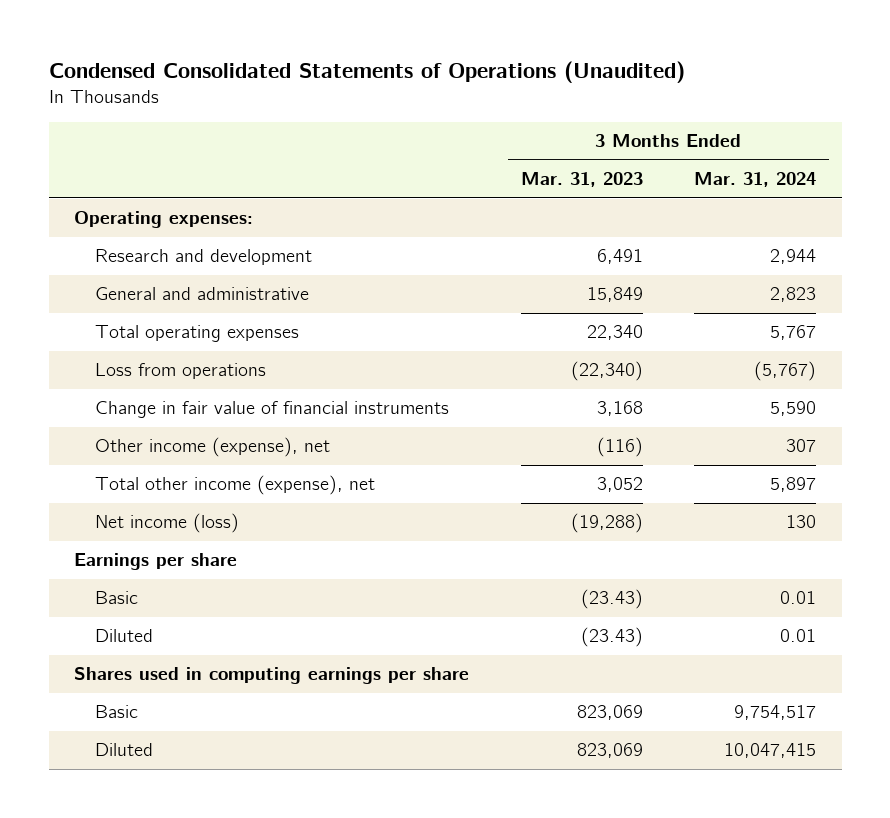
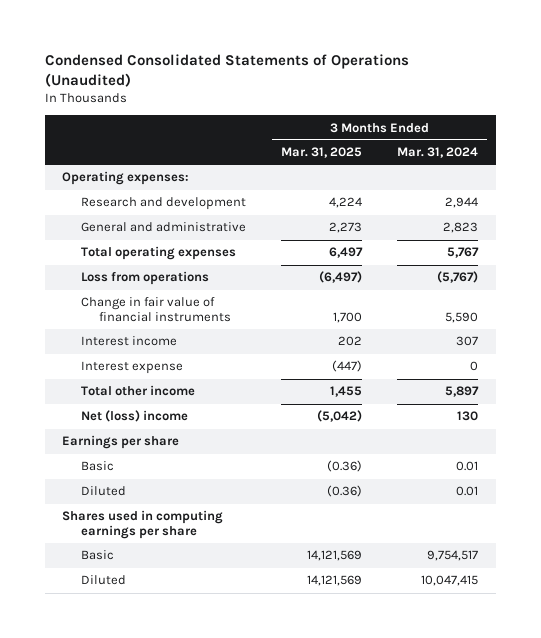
- | 3 Months Ended Mar. 31, 2023 | 3 Months Ended Mar. 31, 2024
+ | 3 Months Ended Mar. 31, 2025 | 3 Months Ended Mar. 31, 2024
- Other income (expense), net | (116) | 307
- Total other income (expense), net | 3,052 | 5,897
- Net income (loss) | (19,288) | 130
+ Interest income | 202 | 307
+ Interest expense | (447) | 0
+ Total other income | 1,455 | 5,897
+ Net (loss) income | (5,042) | 130

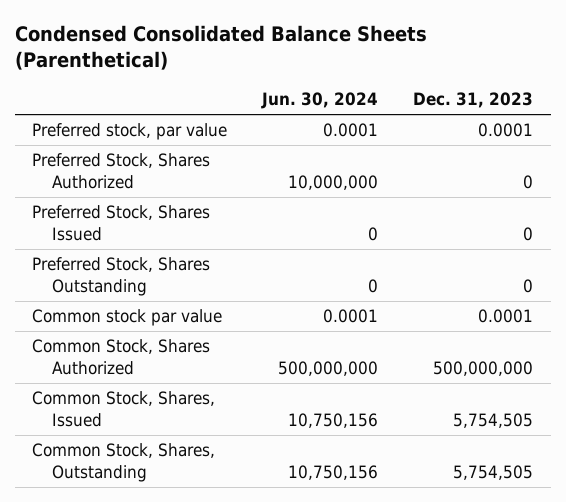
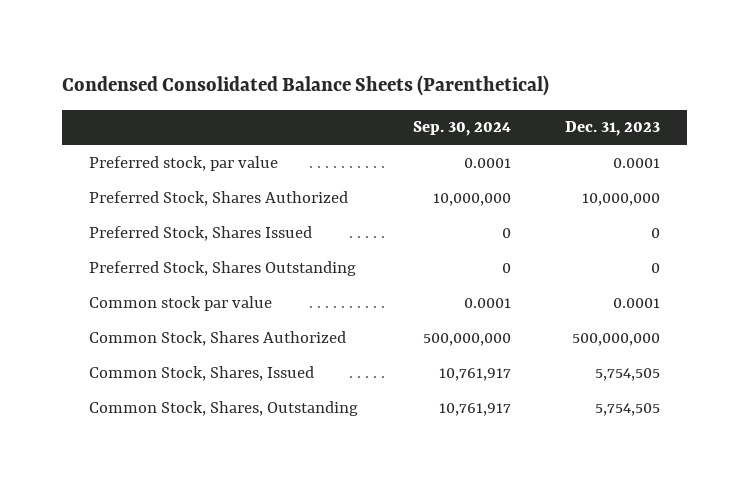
- | Jun. 30, 2024 | Dec. 31, 2023
+ | Sep. 30, 2024 | Dec. 31, 2023
- Preferred Stock, Shares Authorized | 10,000,000 | 0
+ Preferred Stock, Shares Authorized | 10,000,000 | 10,000,000

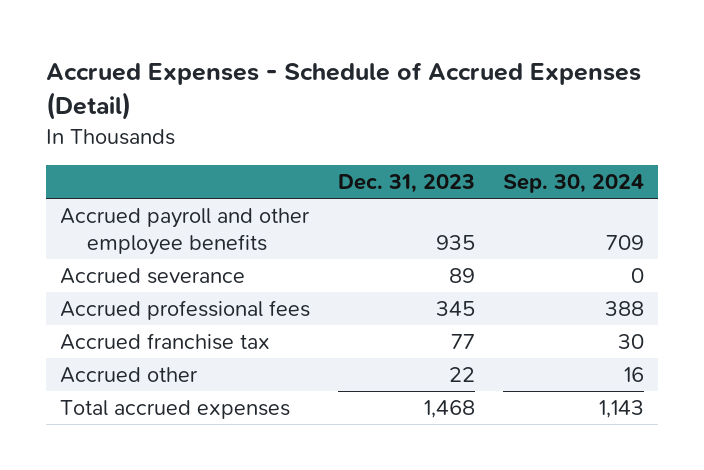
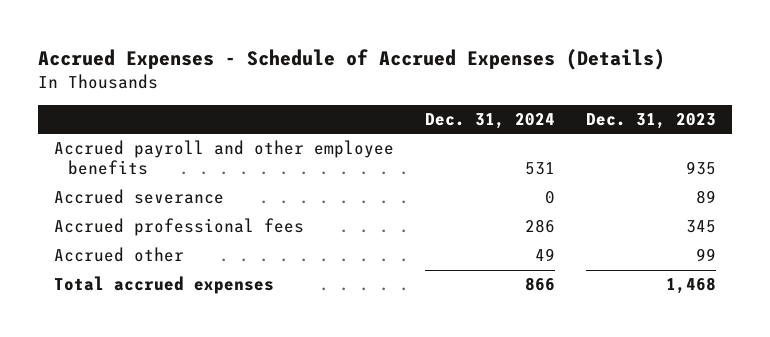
- Accrued Expenses - Schedule of Accrued Expenses (Detail)
+ Accrued Expenses - Schedule of Accrued Expenses (Details)
- | Dec. 31, 2023 | Sep. 30, 2024
+ | Dec. 31, 2024 | Dec. 31, 2023
- Accrued franchise tax | 77 | 30
- Accrued other | 22 | 16
+ Accrued other | 49 | 99

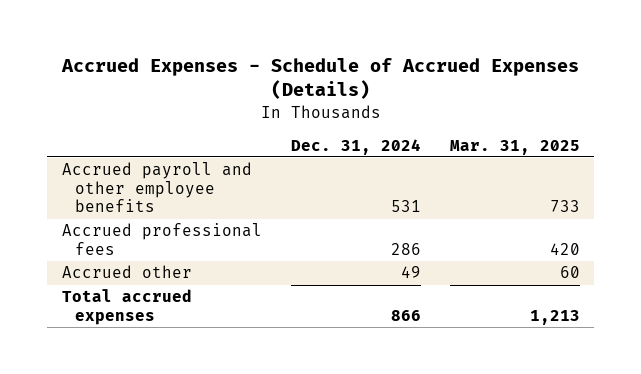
- | Dec. 31, 2024 | Dec. 31, 2023
+ | Dec. 31, 2024 | Mar. 31, 2025
- Accrued severance | 0 | 89

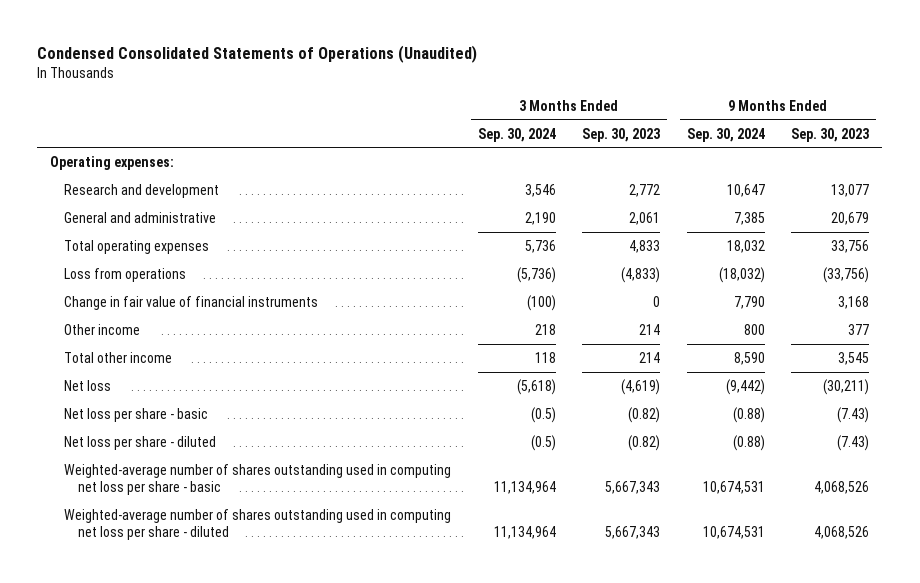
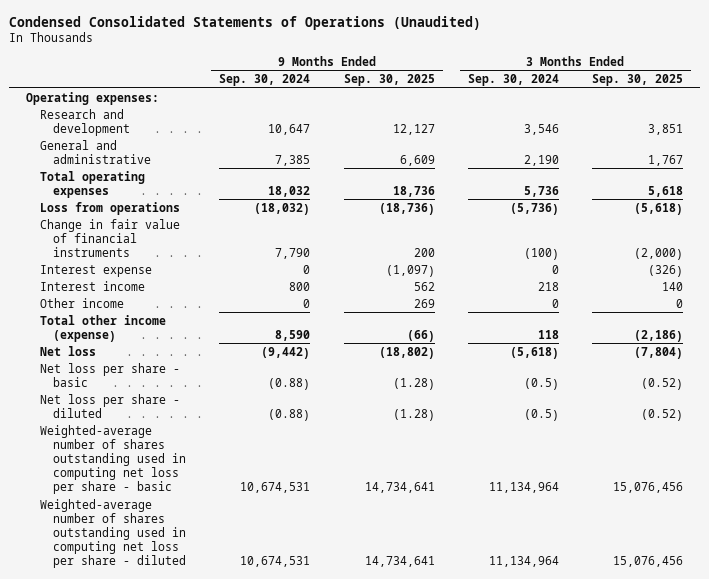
- | 3 Months Ended Sep. 30, 2024 | 3 Months Ended Sep. 30, 2023 | 9 Months Ended Sep. 30, 2024 | 9 Months Ended Sep. 30, 2023
+ | 9 Months Ended Sep. 30, 2024 | 9 Months Ended Sep. 30, 2025 | 3 Months Ended Sep. 30, 2024 | 3 Months Ended Sep. 30, 2025
- Other income | 218 | 214 | 800 | 377
- Total other income | 118 | 214 | 8,590 | 3,545
+ Interest expense | 0 | (1,097) | 0 | (326)
+ Interest income | 800 | 562 | 218 | 140
+ Other income | 0 | 269 | 0 | 0
+ Total other income (expense) | 8,590 | (66) | 118 | (2,186)

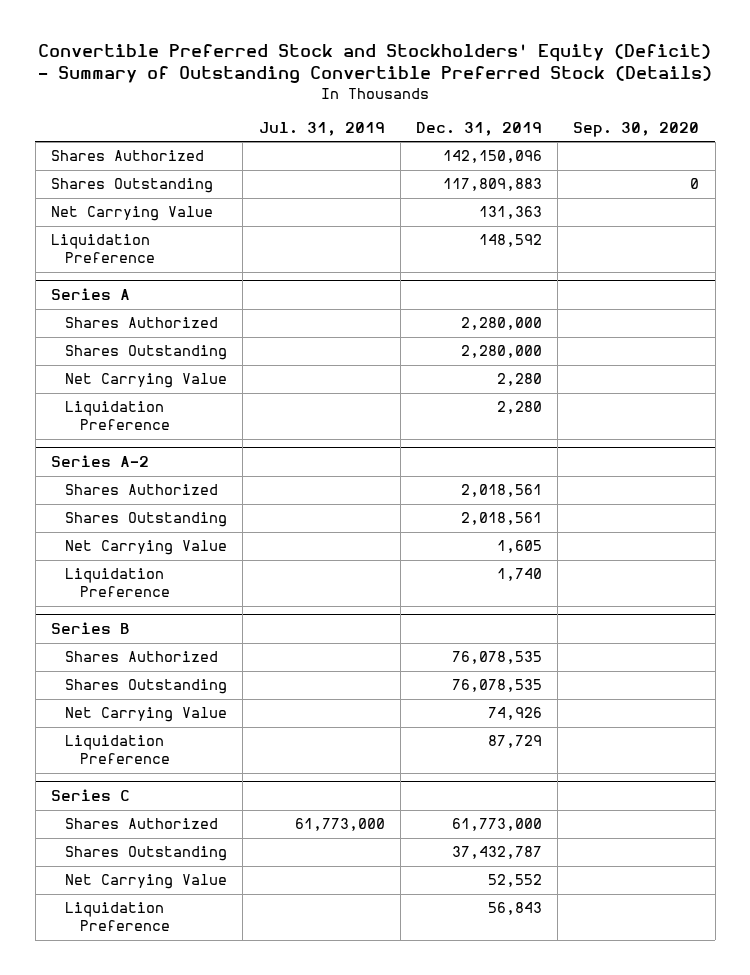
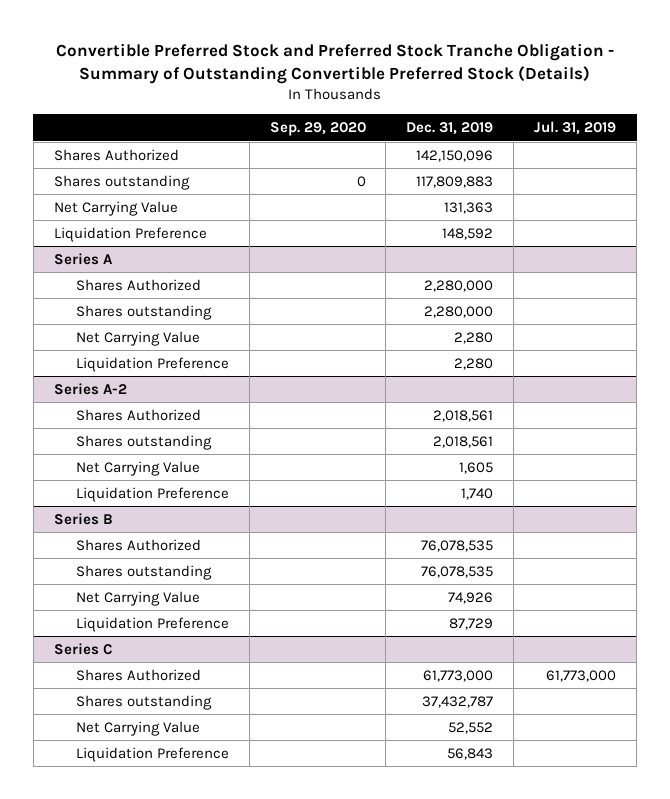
- Convertible Preferred Stock and Stockholders' Equity (Deficit) - Summary of Outstanding Convertible Preferred Stock (Details)
+ Convertible Preferred Stock and Preferred Stock Tranche Obligation - Summary of Outstanding Convertible Preferred Stock (Details)
- | Jul. 31, 2019 | Dec. 31, 2019 | Sep. 30, 2020
+ | Sep. 29, 2020 | Dec. 31, 2019 | Jul. 31, 2019
- Shares Outstanding | | 117,809,883 | 0
+ Shares outstanding | 0 | 117,809,883 |
@ Series A
- Shares Outstanding | | 2,280,000 |
+ Shares outstanding | | 2,280,000 |
@ Series A-2
- Shares Outstanding | | 2,018,561 |
+ Shares outstanding | | 2,018,561 |
@ Series B
- Shares Outstanding | | 76,078,535 |
+ Shares outstanding | | 76,078,535 |
@ Series C
- Shares Outstanding | | 37,432,787 |
+ Shares outstanding | | 37,432,787 |

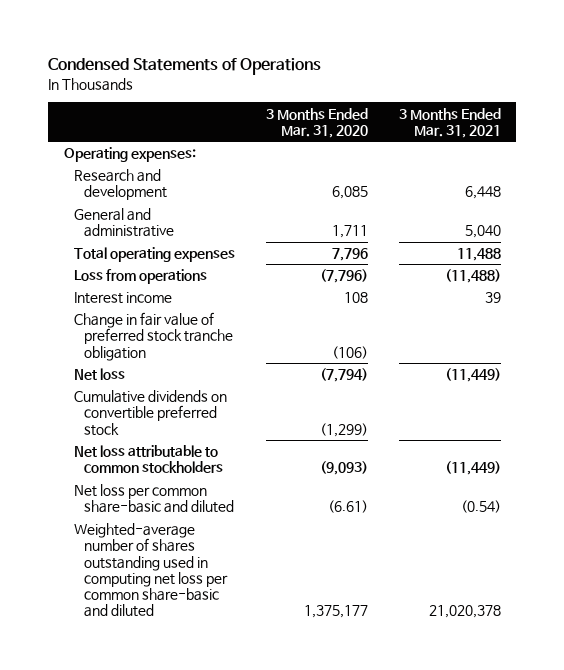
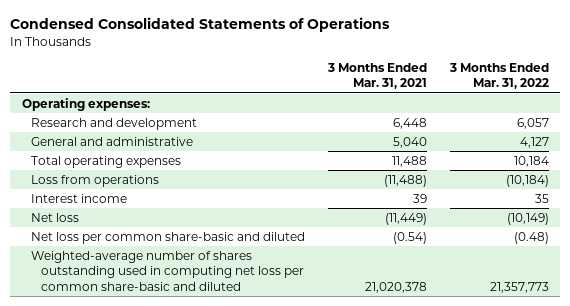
- Condensed Statements of Operations
+ Condensed Consolidated Statements of Operations
- | 3 Months Ended Mar. 31, 2020 | 3 Months Ended Mar. 31, 2021
+ | 3 Months Ended Mar. 31, 2021 | 3 Months Ended Mar. 31, 2022
- Change in fair value of preferred stock tranche obligation | (106) |
- Cumulative dividends on convertible preferred stock | (1,299) |
- Net loss attributable to common stockholders | (9,093) | (11,449)

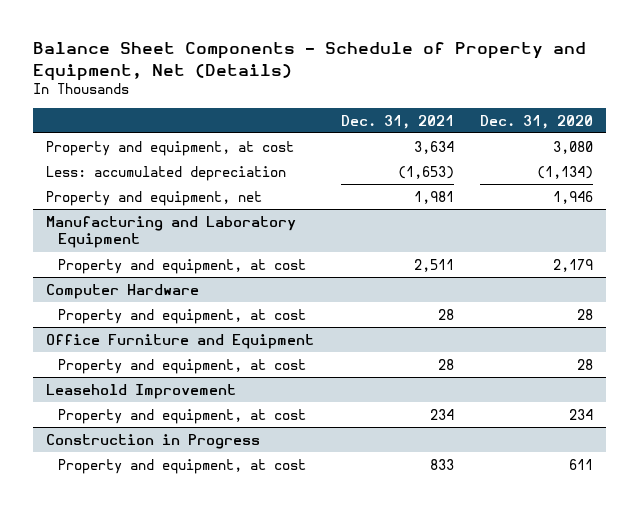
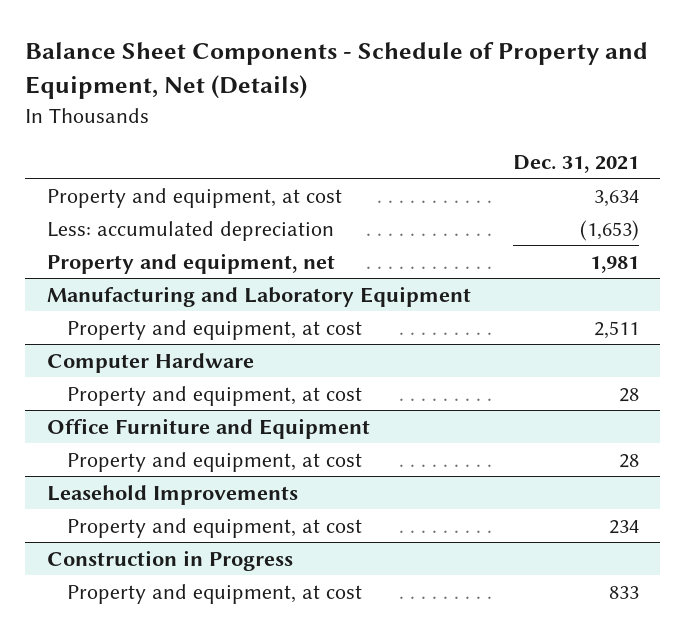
- | Dec. 31, 2021 | Dec. 31, 2020
+ | Dec. 31, 2021
- Leasehold Improvement
+ Leasehold Improvements

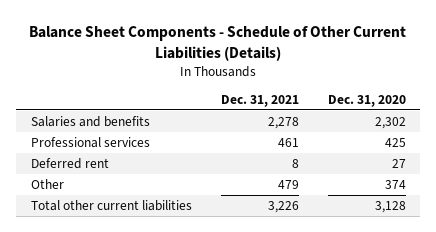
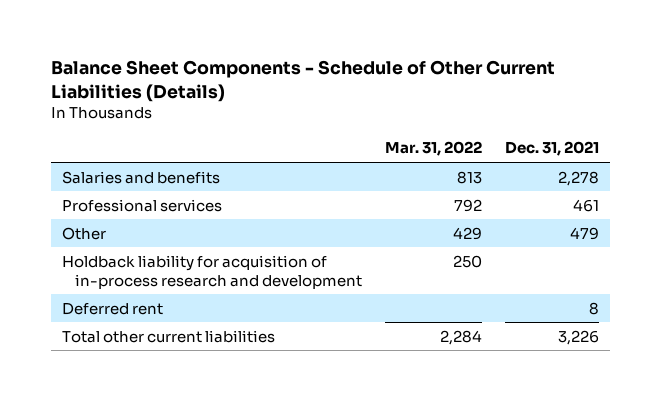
- | Dec. 31, 2021 | Dec. 31, 2020
+ | Mar. 31, 2022 | Dec. 31, 2021
+ Holdback liability for acquisition of in-process research and development | 250 |
moved down: Deferred rent | | 8

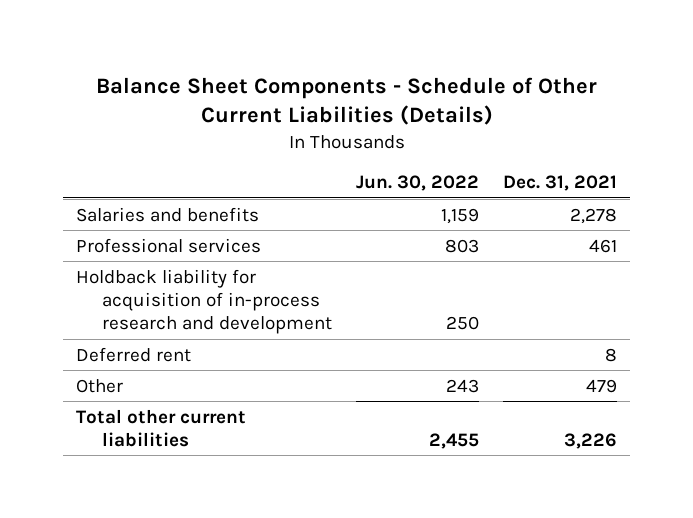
- | Mar. 31, 2022 | Dec. 31, 2021
+ | Jun. 30, 2022 | Dec. 31, 2021
moved down: Other | 243 | 479

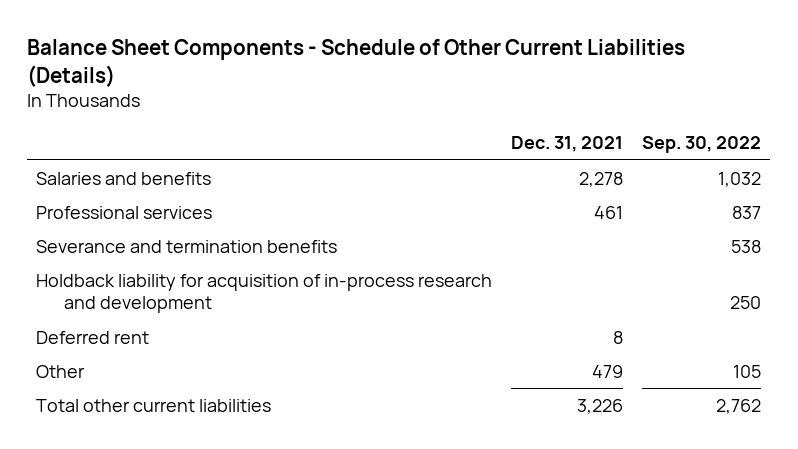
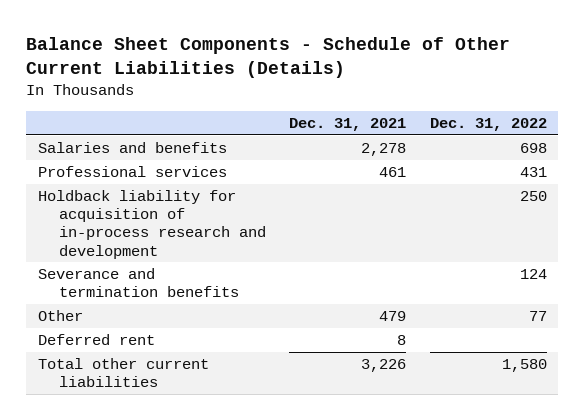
- | Dec. 31, 2021 | Sep. 30, 2022
+ | Dec. 31, 2021 | Dec. 31, 2022
moved down: Severance and termination benefits | | 124
moved down: Deferred rent | 8 |

